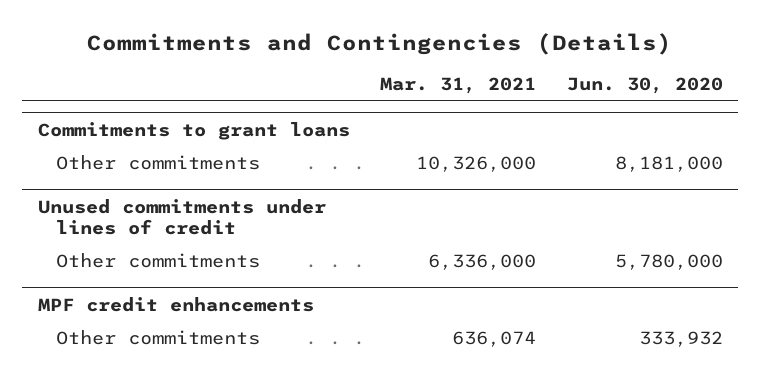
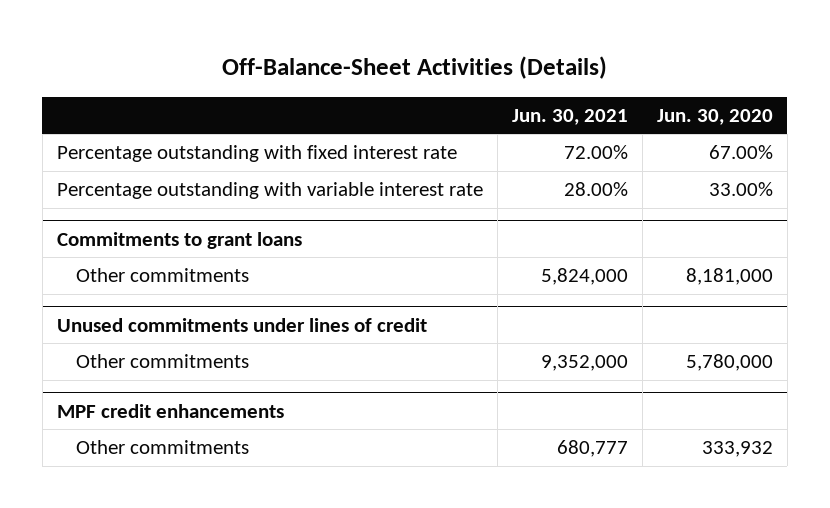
- Commitments and Contingencies (Details)
+ Off-Balance-Sheet Activities (Details)
- | Mar. 31, 2021 | Jun. 30, 2020
+ | Jun. 30, 2021 | Jun. 30, 2020
+ Percentage outstanding with fixed interest rate | 72.00% | 67.00%
+ Percentage outstanding with variable interest rate | 28.00% | 33.00%

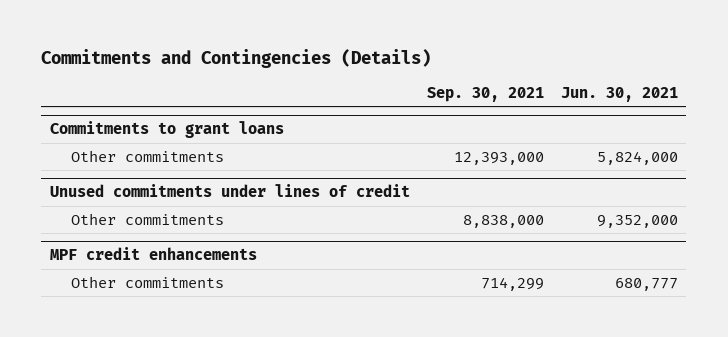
- Off-Balance-Sheet Activities (Details)
+ Commitments and Contingencies (Details)
- | Jun. 30, 2021 | Jun. 30, 2020
+ | Sep. 30, 2021 | Jun. 30, 2021
- Percentage outstanding with fixed interest rate | 72.00% | 67.00%
- Percentage outstanding with variable interest rate | 28.00% | 33.00%

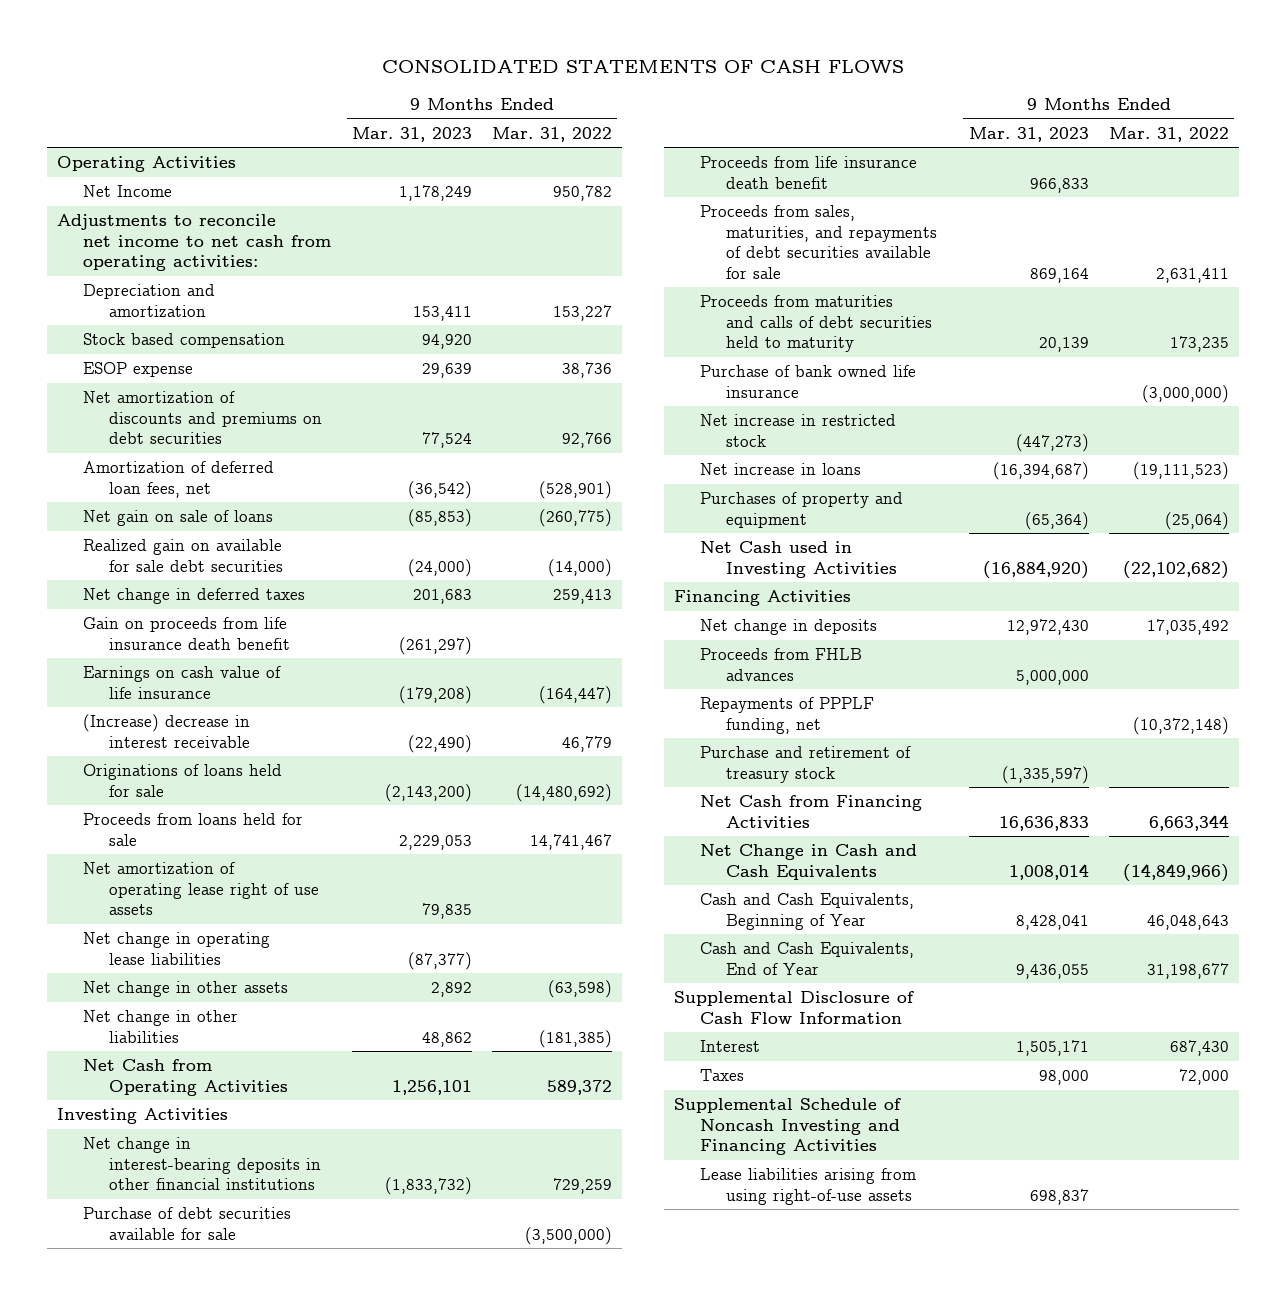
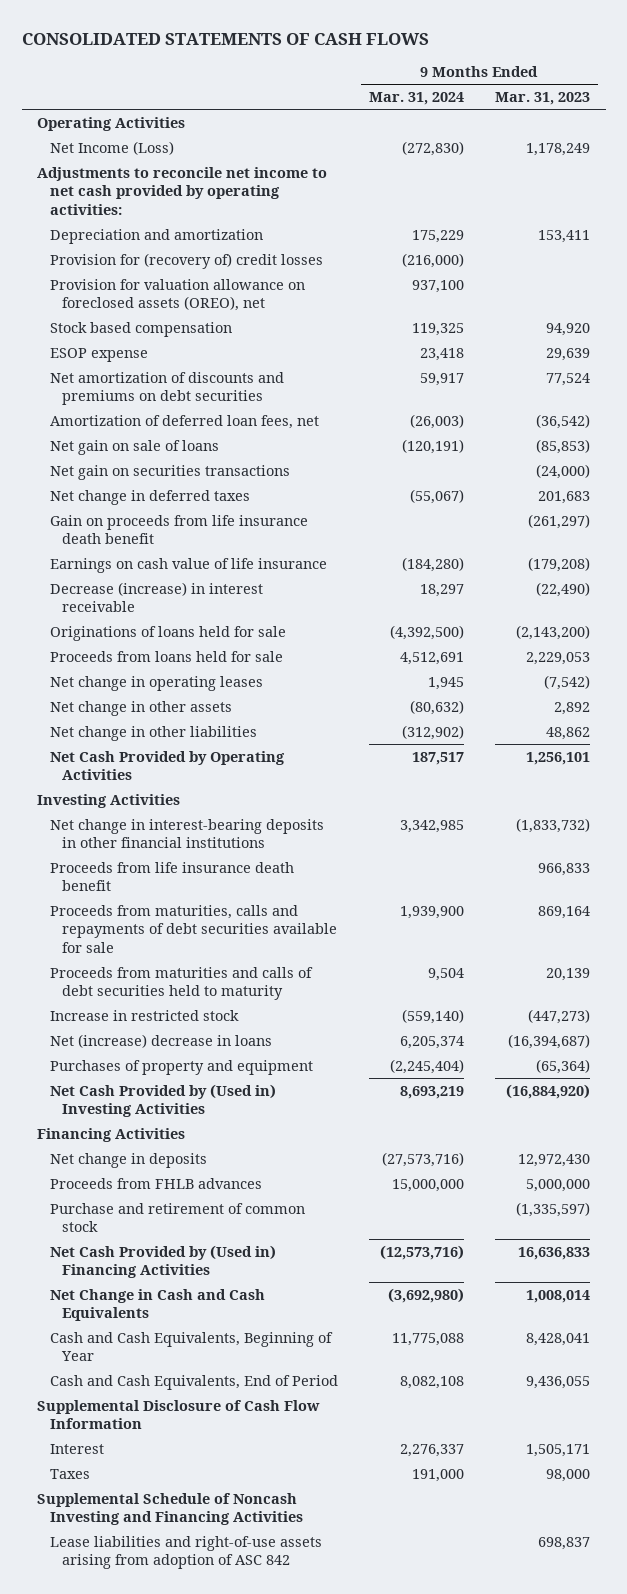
- | 9 Months Ended Mar. 31, 2023 | 9 Months Ended Mar. 31, 2022
+ | 9 Months Ended Mar. 31, 2024 | 9 Months Ended Mar. 31, 2023
- Net Income | 1,178,249 | 950,782
- Adjustments to reconcile net income to net cash from operating activities:
+ Net Income (Loss) | (272,830) | 1,178,249
+ Adjustments to reconcile net income to net cash provided by operating activities:
+ Provision for (recovery of) credit losses | (216,000) |
+ Provision for valuation allowance on foreclosed assets (OREO), net | 937,100 |
- Realized gain on available for sale debt securities | (24,000) | (14,000)
+ Net gain on securities transactions | | (24,000)
- (Increase) decrease in interest receivable | (22,490) | 46,779
+ Decrease (increase) in interest receivable | 18,297 | (22,490)
- Net amortization of operating lease right of use assets | 79,835 |
- Net change in operating lease liabilities | (87,377) |
+ Net change in operating leases | 1,945 | (7,542)
- Net Cash from Operating Activities | 1,256,101 | 589,372
+ Net Cash Provided by Operating Activities | 187,517 | 1,256,101
- Purchase of debt securities available for sale | | (3,500,000)
- Proceeds from sales, maturities, and repayments of debt securities available for sale | 869,164 | 2,631,411
+ Proceeds from maturities, calls and repayments of debt securities available for sale | 1,939,900 | 869,164
- Purchase of bank owned life insurance | | (3,000,000)
- Net increase in restricted stock | (447,273) |
- Net increase in loans | (16,394,687) | (19,111,523)
+ Increase in restricted stock | (559,140) | (447,273)
+ Net (increase) decrease in loans | 6,205,374 | (16,394,687)
- Net Cash used in Investing Activities | (16,884,920) | (22,102,682)
+ Net Cash Provided by (Used in) Investing Activities | 8,693,219 | (16,884,920)
- Repayments of PPPLF funding, net | | (10,372,148)
- Purchase and retirement of treasury stock | (1,335,597) |
- Net Cash from Financing Activities | 16,636,833 | 6,663,344
+ Purchase and retirement of common stock | | (1,335,597)
+ Net Cash Provided by (Used in) Financing Activities | (12,573,716) | 16,636,833
- Cash and Cash Equivalents, End of Year | 9,436,055 | 31,198,677
+ Cash and Cash Equivalents, End of Period | 8,082,108 | 9,436,055
- Lease liabilities arising from using right-of-use assets | 698,837 |
+ Lease liabilities and right-of-use assets arising from adoption of ASC 842 | | 698,837

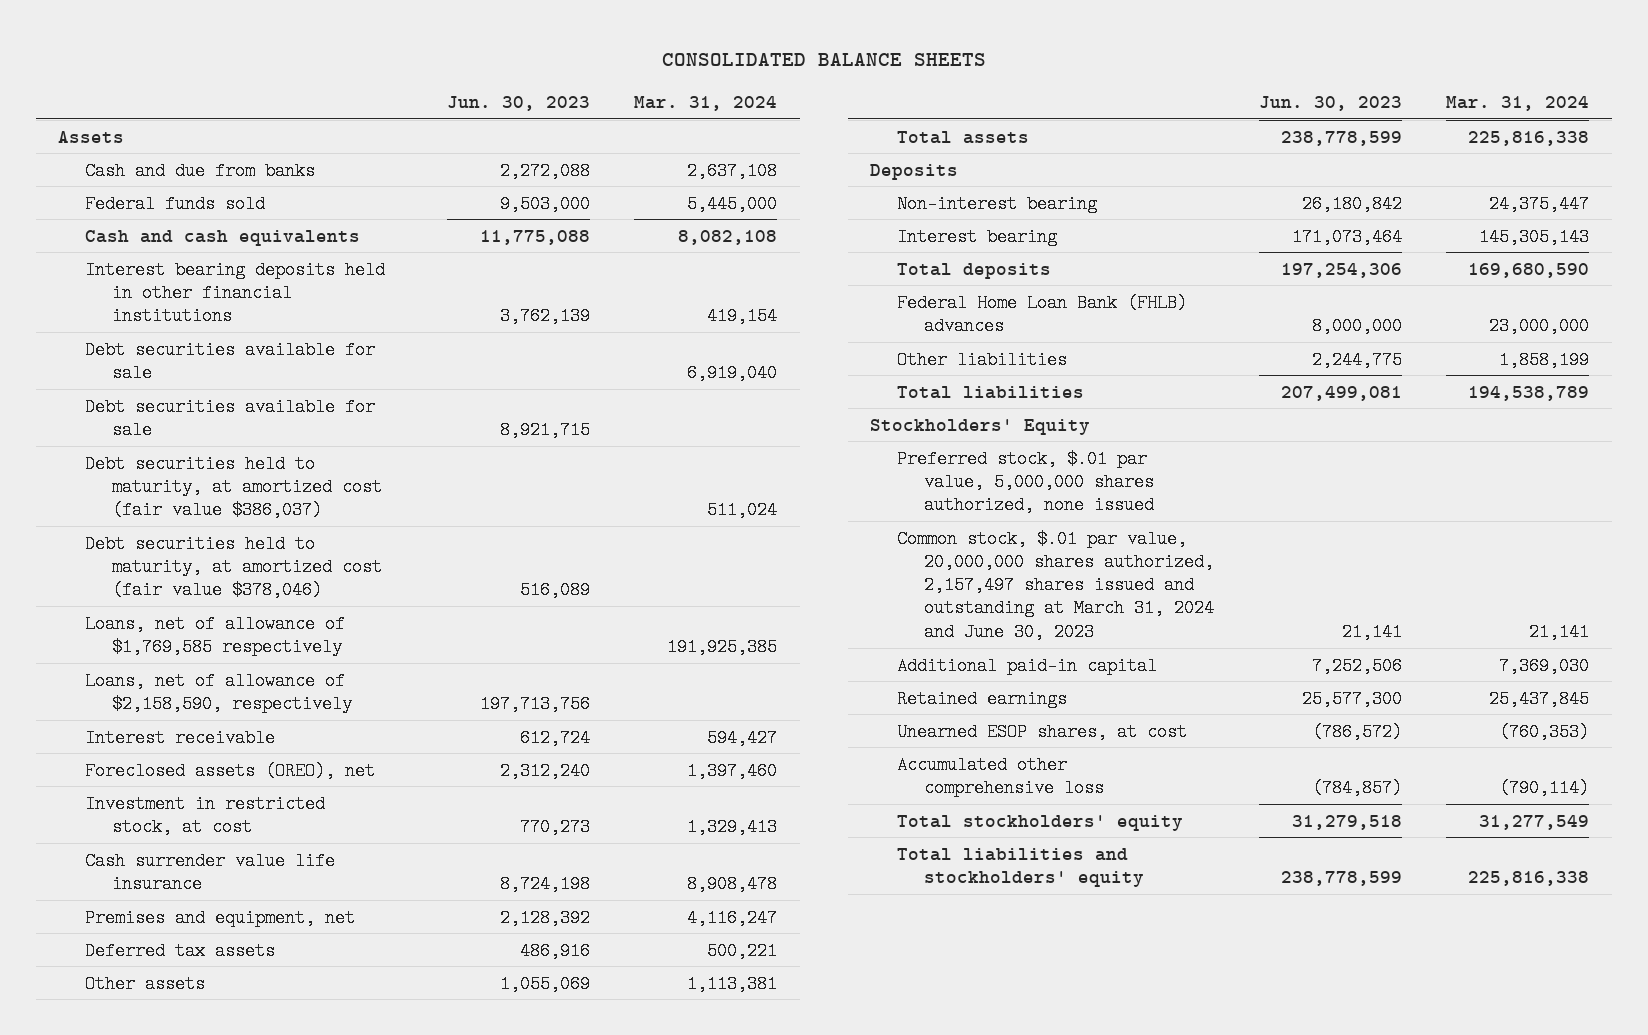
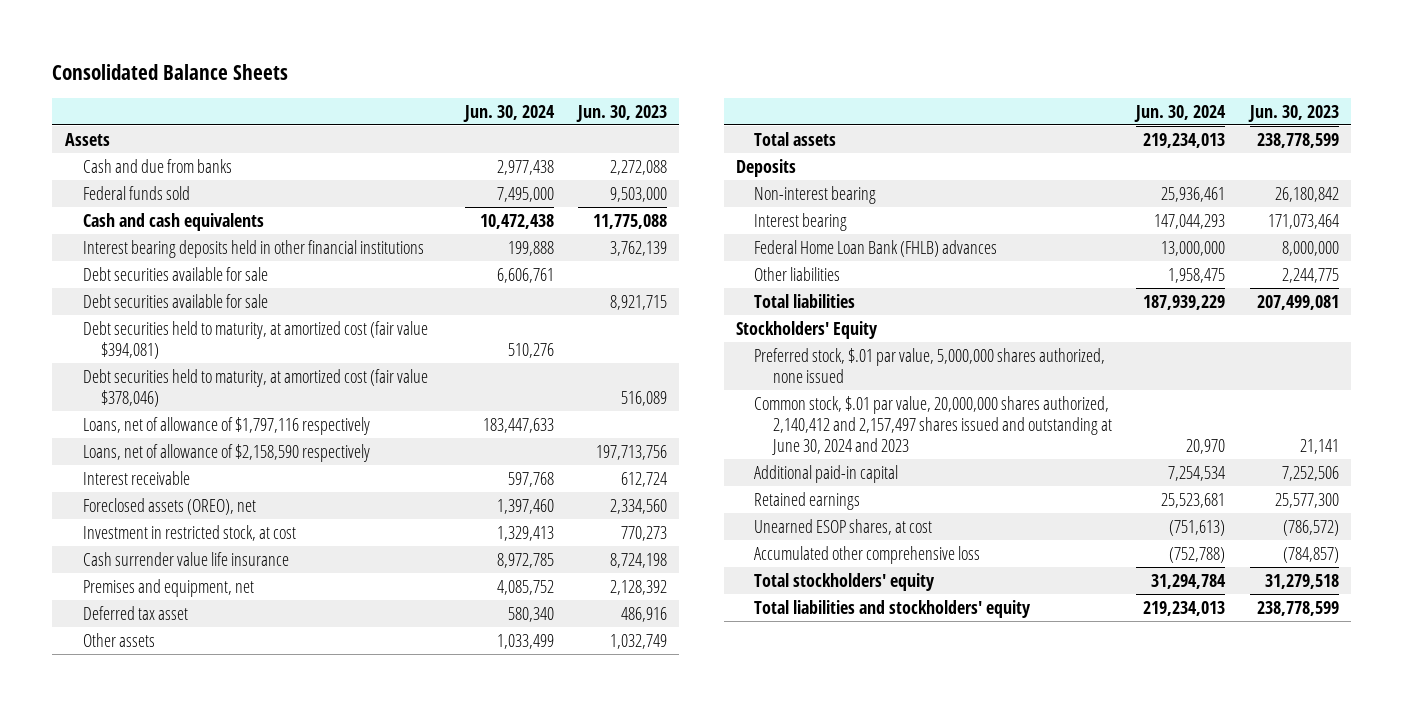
- CONSOLIDATED BALANCE SHEETS
+ Consolidated Balance Sheets
- | Jun. 30, 2023 | Mar. 31, 2024
+ | Jun. 30, 2024 | Jun. 30, 2023
- Debt securities held to maturity, at amortized cost (fair value $386,037) | | 511,024
+ Debt securities held to maturity, at amortized cost (fair value $394,081) | 510,276 |
- Loans, net of allowance of $1,769,585 respectively | | 191,925,385
- Loans, net of allowance of $2,158,590, respectively | 197,713,756 |
+ Loans, net of allowance of $1,797,116 respectively | 183,447,633 |
+ Loans, net of allowance of $2,158,590 respectively | | 197,713,756
- Foreclosed assets (OREO), net | 2,312,240 | 1,397,460
+ Foreclosed assets (OREO), net | 1,397,460 | 2,334,560
- Deferred tax assets | 486,916 | 500,221
- Other assets | 1,055,069 | 1,113,381
+ Deferred tax asset | 580,340 | 486,916
+ Other assets | 1,033,499 | 1,032,749
- Total deposits | 197,254,306 | 169,680,590
- Common stock, $.01 par value, 20,000,000 shares authorized, 2,157,497 shares issued and outstanding at March 31, 2024 and June 30, 2023 | 21,141 | 21,141
+ Common stock, $.01 par value, 20,000,000 shares authorized, 2,140,412 and 2,157,497 shares issued and outstanding at June 30, 2024 and 2023 | 20,970 | 21,141

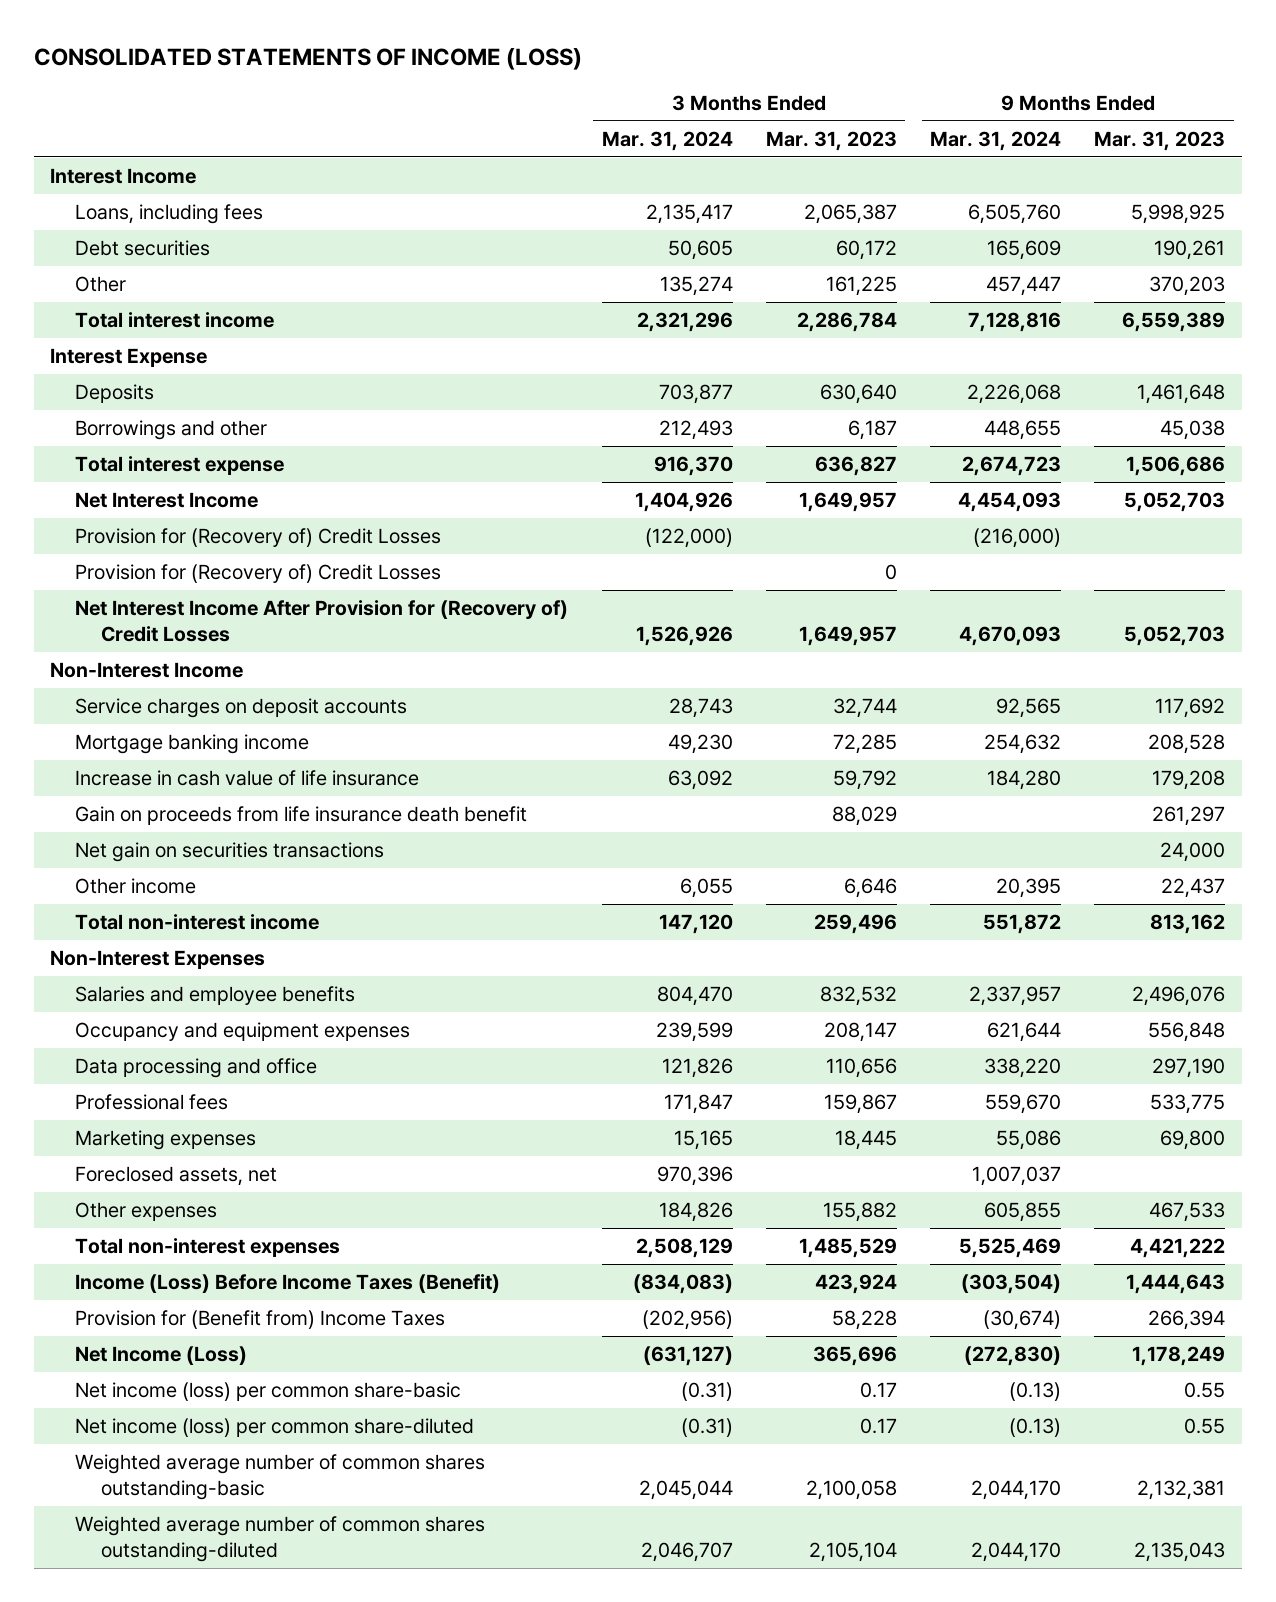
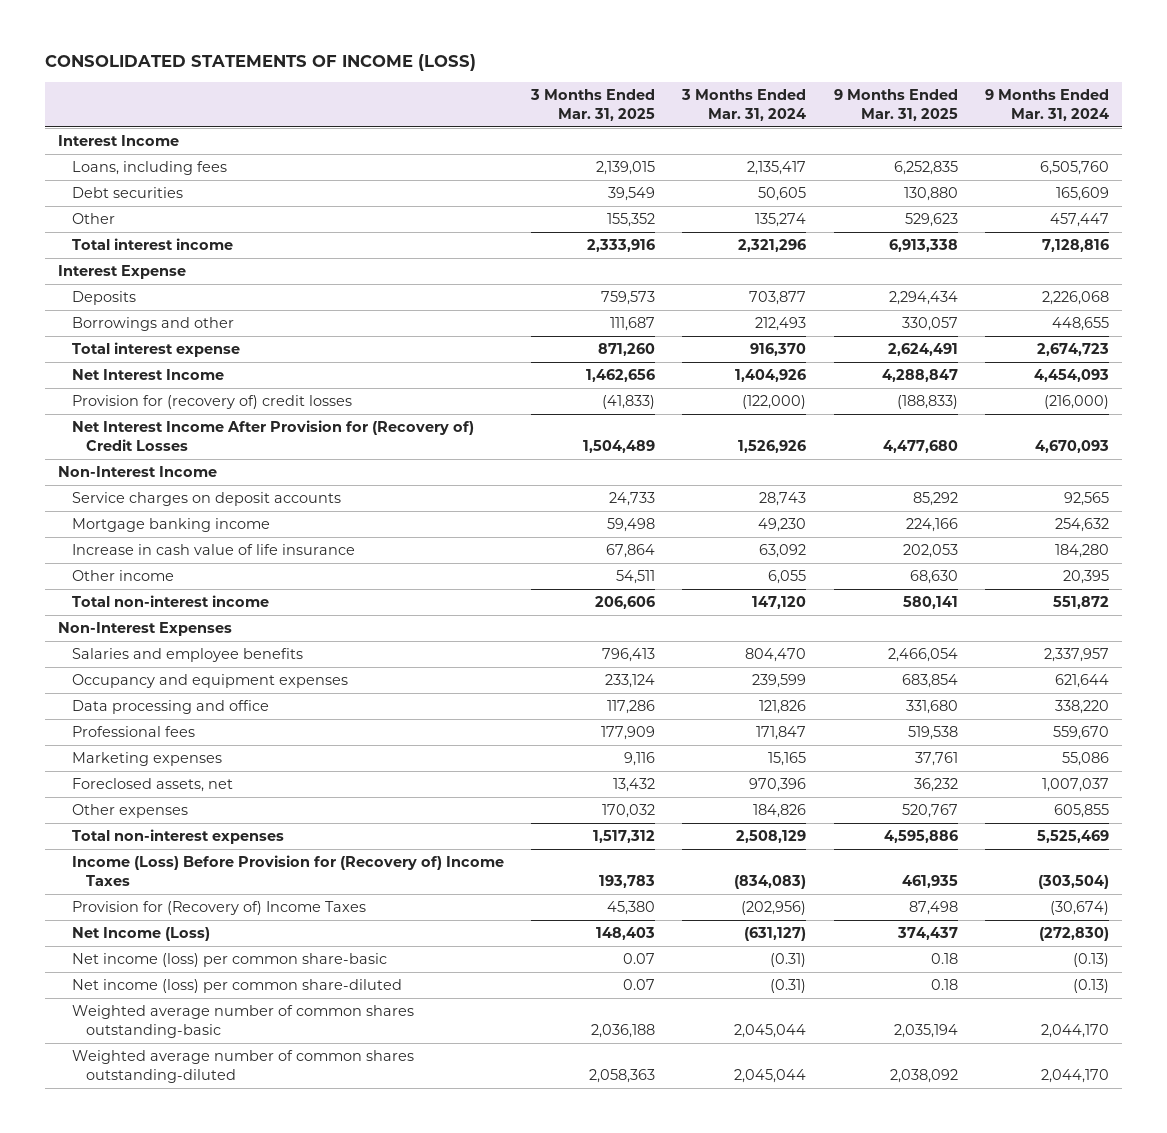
- | 3 Months Ended Mar. 31, 2024 | 3 Months Ended Mar. 31, 2023 | 9 Months Ended Mar. 31, 2024 | 9 Months Ended Mar. 31, 2023
+ | 3 Months Ended Mar. 31, 2025 | 3 Months Ended Mar. 31, 2024 | 9 Months Ended Mar. 31, 2025 | 9 Months Ended Mar. 31, 2024
- Provision for (Recovery of) Credit Losses | (122,000) | | (216,000) |
- Provision for (Recovery of) Credit Losses | | 0 | |
+ Provision for (recovery of) credit losses | (41,833) | (122,000) | (188,833) | (216,000)
- Gain on proceeds from life insurance death benefit | | 88,029 | | 261,297
- Net gain on securities transactions | | | | 24,000
- Income (Loss) Before Income Taxes (Benefit) | (834,083) | 423,924 | (303,504) | 1,444,643
- Provision for (Benefit from) Income Taxes | (202,956) | 58,228 | (30,674) | 266,394
+ Income (Loss) Before Provision for (Recovery of) Income Taxes | 193,783 | (834,083) | 461,935 | (303,504)
+ Provision for (Recovery of) Income Taxes | 45,380 | (202,956) | 87,498 | (30,674)
- Weighted average number of common shares outstanding-diluted | 2,046,707 | 2,105,104 | 2,044,170 | 2,135,043
+ Weighted average number of common shares outstanding-diluted | 2,058,363 | 2,045,044 | 2,038,092 | 2,044,170

